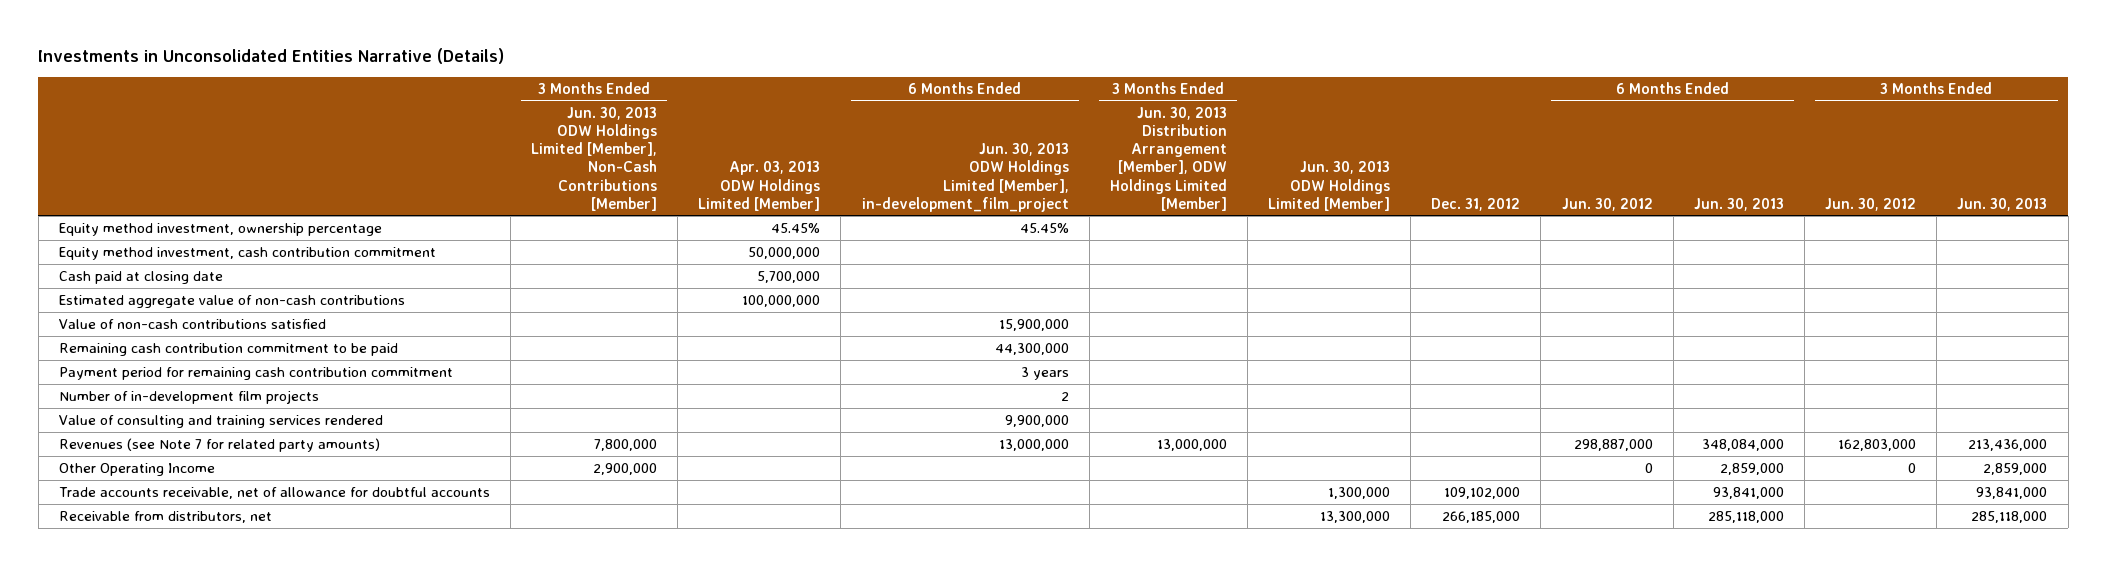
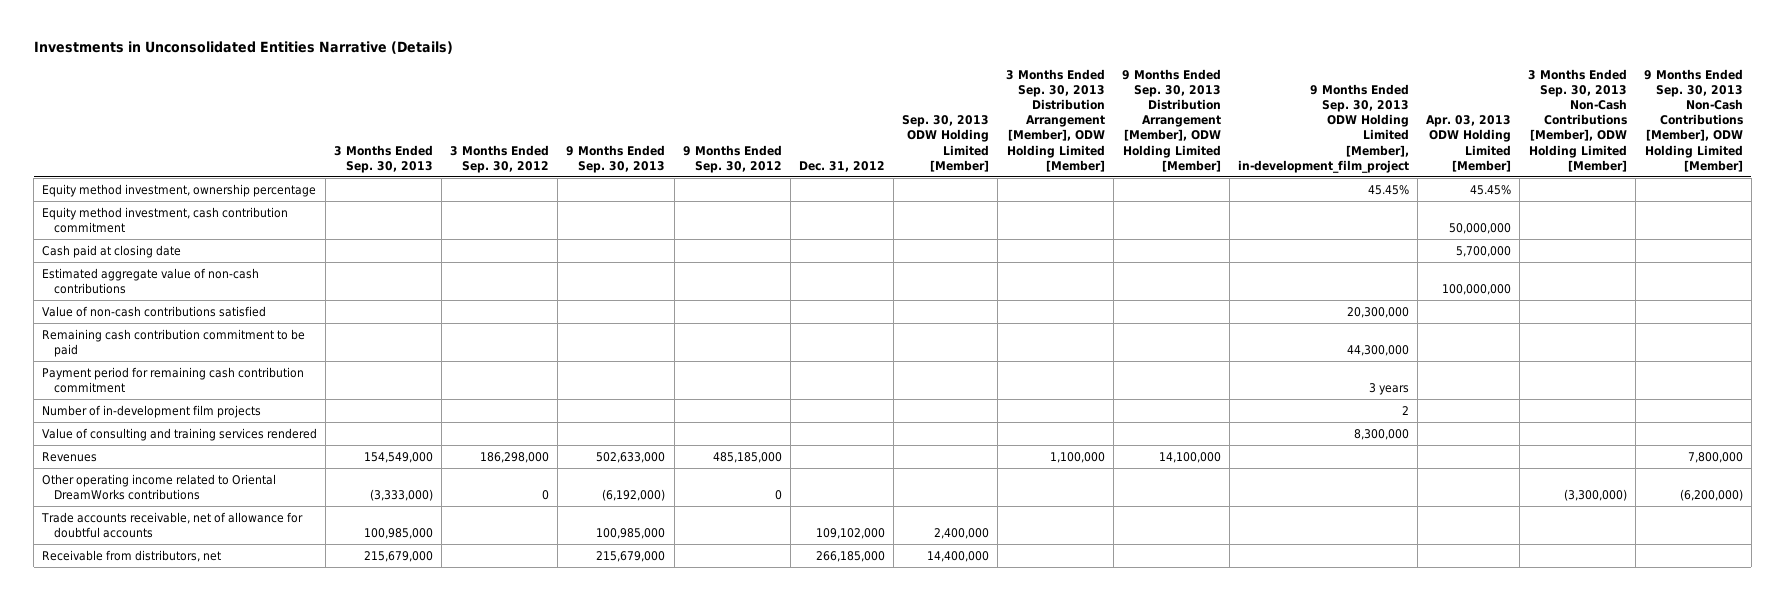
- | 3 Months Ended Jun. 30, 2013 ODW Holdings Limited [Member], Non-Cash Contributions [Member] | Apr. 03, 2013 ODW Holdings Limited [Member] | 6 Months Ended Jun. 30, 2013 ODW Holdings Limited [Member], in-development_film_project | 3 Months Ended Jun. 30, 2013 Distribution Arrangement [Member], ODW Holdings Limited [Member] | Jun. 30, 2013 ODW Holdings Limited [Member] | Dec. 31, 2012 | 6 Months Ended Jun. 30, 2012 | 6 Months Ended Jun. 30, 2013 | 3 Months Ended Jun. 30, 2012 | 3 Months Ended Jun. 30, 2013
+ | 3 Months Ended Sep. 30, 2013 | 3 Months Ended Sep. 30, 2012 | 9 Months Ended Sep. 30, 2013 | 9 Months Ended Sep. 30, 2012 | Dec. 31, 2012 | Sep. 30, 2013 ODW Holding Limited [Member] | 3 Months Ended Sep. 30, 2013 Distribution Arrangement [Member], ODW Holding Limited [Member] | 9 Months Ended Sep. 30, 2013 Distribution Arrangement [Member], ODW Holding Limited [Member] | 9 Months Ended Sep. 30, 2013 ODW Holding Limited [Member], in-development_film_project | Apr. 03, 2013 ODW Holding Limited [Member] | 3 Months Ended Sep. 30, 2013 Non-Cash Contributions [Member], ODW Holding Limited [Member] | 9 Months Ended Sep. 30, 2013 Non-Cash Contributions [Member], ODW Holding Limited [Member]
- Revenues (see Note 7 for related party amounts) | 7,800,000 | | 13,000,000 | 13,000,000 | | | 298,887,000 | 348,084,000 | 162,803,000 | 213,436,000
- Other Operating Income | 2,900,000 | | | | | | 0 | 2,859,000 | 0 | 2,859,000
+ Revenues | 154,549,000 | 186,298,000 | 502,633,000 | 485,185,000 | | | 1,100,000 | 14,100,000 | | | | 7,800,000
+ Other operating income related to Oriental DreamWorks contributions | (3,333,000) | 0 | (6,192,000) | 0 | | | | | | | (3,300,000) | (6,200,000)

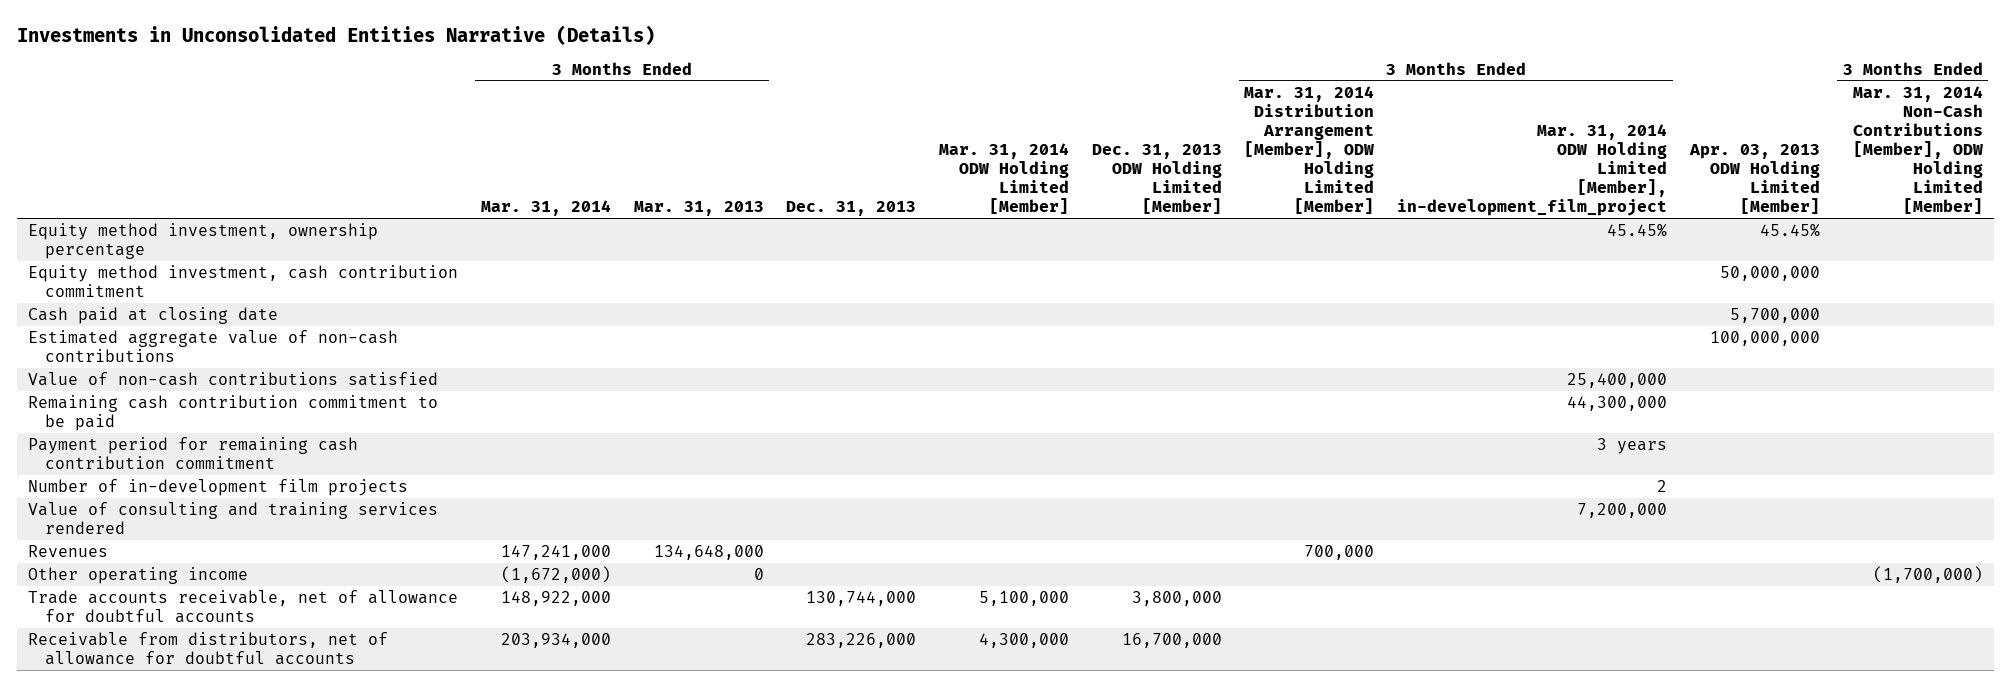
- | 3 Months Ended Sep. 30, 2013 | 3 Months Ended Sep. 30, 2012 | 9 Months Ended Sep. 30, 2013 | 9 Months Ended Sep. 30, 2012 | Dec. 31, 2012 | Sep. 30, 2013 ODW Holding Limited [Member] | 3 Months Ended Sep. 30, 2013 Distribution Arrangement [Member], ODW Holding Limited [Member] | 9 Months Ended Sep. 30, 2013 Distribution Arrangement [Member], ODW Holding Limited [Member] | 9 Months Ended Sep. 30, 2013 ODW Holding Limited [Member], in-development_film_project | Apr. 03, 2013 ODW Holding Limited [Member] | 3 Months Ended Sep. 30, 2013 Non-Cash Contributions [Member], ODW Holding Limited [Member] | 9 Months Ended Sep. 30, 2013 Non-Cash Contributions [Member], ODW Holding Limited [Member]
+ | 3 Months Ended Mar. 31, 2014 | 3 Months Ended Mar. 31, 2013 | Dec. 31, 2013 | Mar. 31, 2014 ODW Holding Limited [Member] | Dec. 31, 2013 ODW Holding Limited [Member] | 3 Months Ended Mar. 31, 2014 Distribution Arrangement [Member], ODW Holding Limited [Member] | 3 Months Ended Mar. 31, 2014 ODW Holding Limited [Member], in-development_film_project | Apr. 03, 2013 ODW Holding Limited [Member] | 3 Months Ended Mar. 31, 2014 Non-Cash Contributions [Member], ODW Holding Limited [Member]
- Other operating income related to Oriental DreamWorks contributions | (3,333,000) | 0 | (6,192,000) | 0 | | | | | | | (3,300,000) | (6,200,000)
+ Other operating income | (1,672,000) | 0 | | | | | | | (1,700,000)
- Receivable from distributors, net | 215,679,000 | | 215,679,000 | | 266,185,000 | 14,400,000 | | | | | |
+ Receivable from distributors, net of allowance for doubtful accounts | 203,934,000 | | 283,226,000 | 4,300,000 | 16,700,000 | | | |

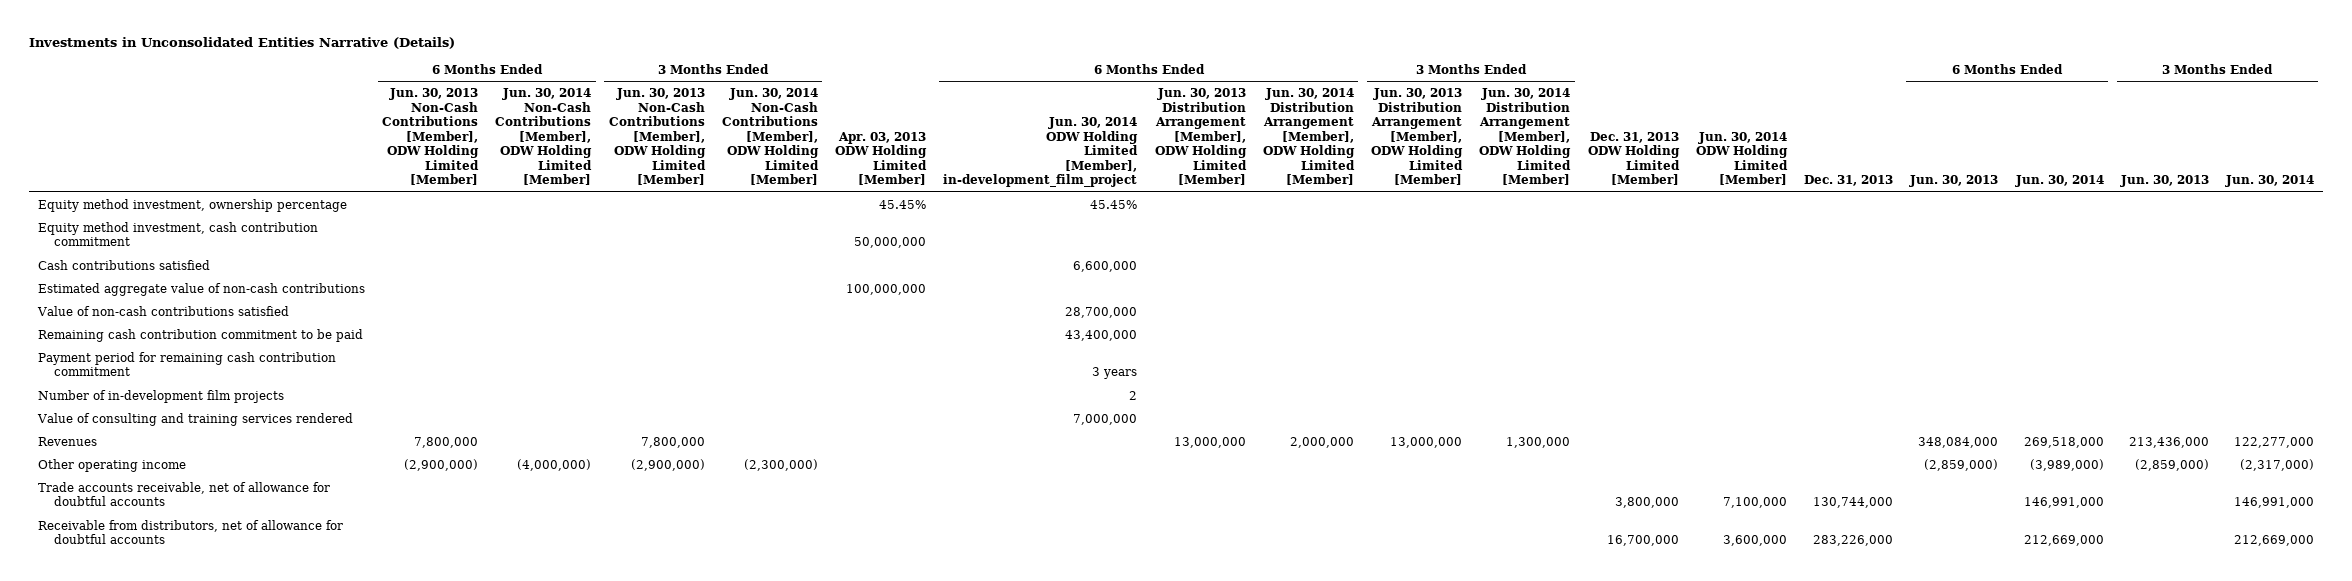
- | 3 Months Ended Mar. 31, 2014 | 3 Months Ended Mar. 31, 2013 | Dec. 31, 2013 | Mar. 31, 2014 ODW Holding Limited [Member] | Dec. 31, 2013 ODW Holding Limited [Member] | 3 Months Ended Mar. 31, 2014 Distribution Arrangement [Member], ODW Holding Limited [Member] | 3 Months Ended Mar. 31, 2014 ODW Holding Limited [Member], in-development_film_project | Apr. 03, 2013 ODW Holding Limited [Member] | 3 Months Ended Mar. 31, 2014 Non-Cash Contributions [Member], ODW Holding Limited [Member]
+ | 6 Months Ended Jun. 30, 2013 Non-Cash Contributions [Member], ODW Holding Limited [Member] | 6 Months Ended Jun. 30, 2014 Non-Cash Contributions [Member], ODW Holding Limited [Member] | 3 Months Ended Jun. 30, 2013 Non-Cash Contributions [Member], ODW Holding Limited [Member] | 3 Months Ended Jun. 30, 2014 Non-Cash Contributions [Member], ODW Holding Limited [Member] | Apr. 03, 2013 ODW Holding Limited [Member] | 6 Months Ended Jun. 30, 2014 ODW Holding Limited [Member], in-development_film_project | 6 Months Ended Jun. 30, 2013 Distribution Arrangement [Member], ODW Holding Limited [Member] | 6 Months Ended Jun. 30, 2014 Distribution Arrangement [Member], ODW Holding Limited [Member] | 3 Months Ended Jun. 30, 2013 Distribution Arrangement [Member], ODW Holding Limited [Member] | 3 Months Ended Jun. 30, 2014 Distribution Arrangement [Member], ODW Holding Limited [Member] | Dec. 31, 2013 ODW Holding Limited [Member] | Jun. 30, 2014 ODW Holding Limited [Member] | Dec. 31, 2013 | 6 Months Ended Jun. 30, 2013 | 6 Months Ended Jun. 30, 2014 | 3 Months Ended Jun. 30, 2013 | 3 Months Ended Jun. 30, 2014
- Cash paid at closing date | | | | | | | | 5,700,000 |
+ Cash contributions satisfied | | | | | | 6,600,000 | | | | | | | | | | |

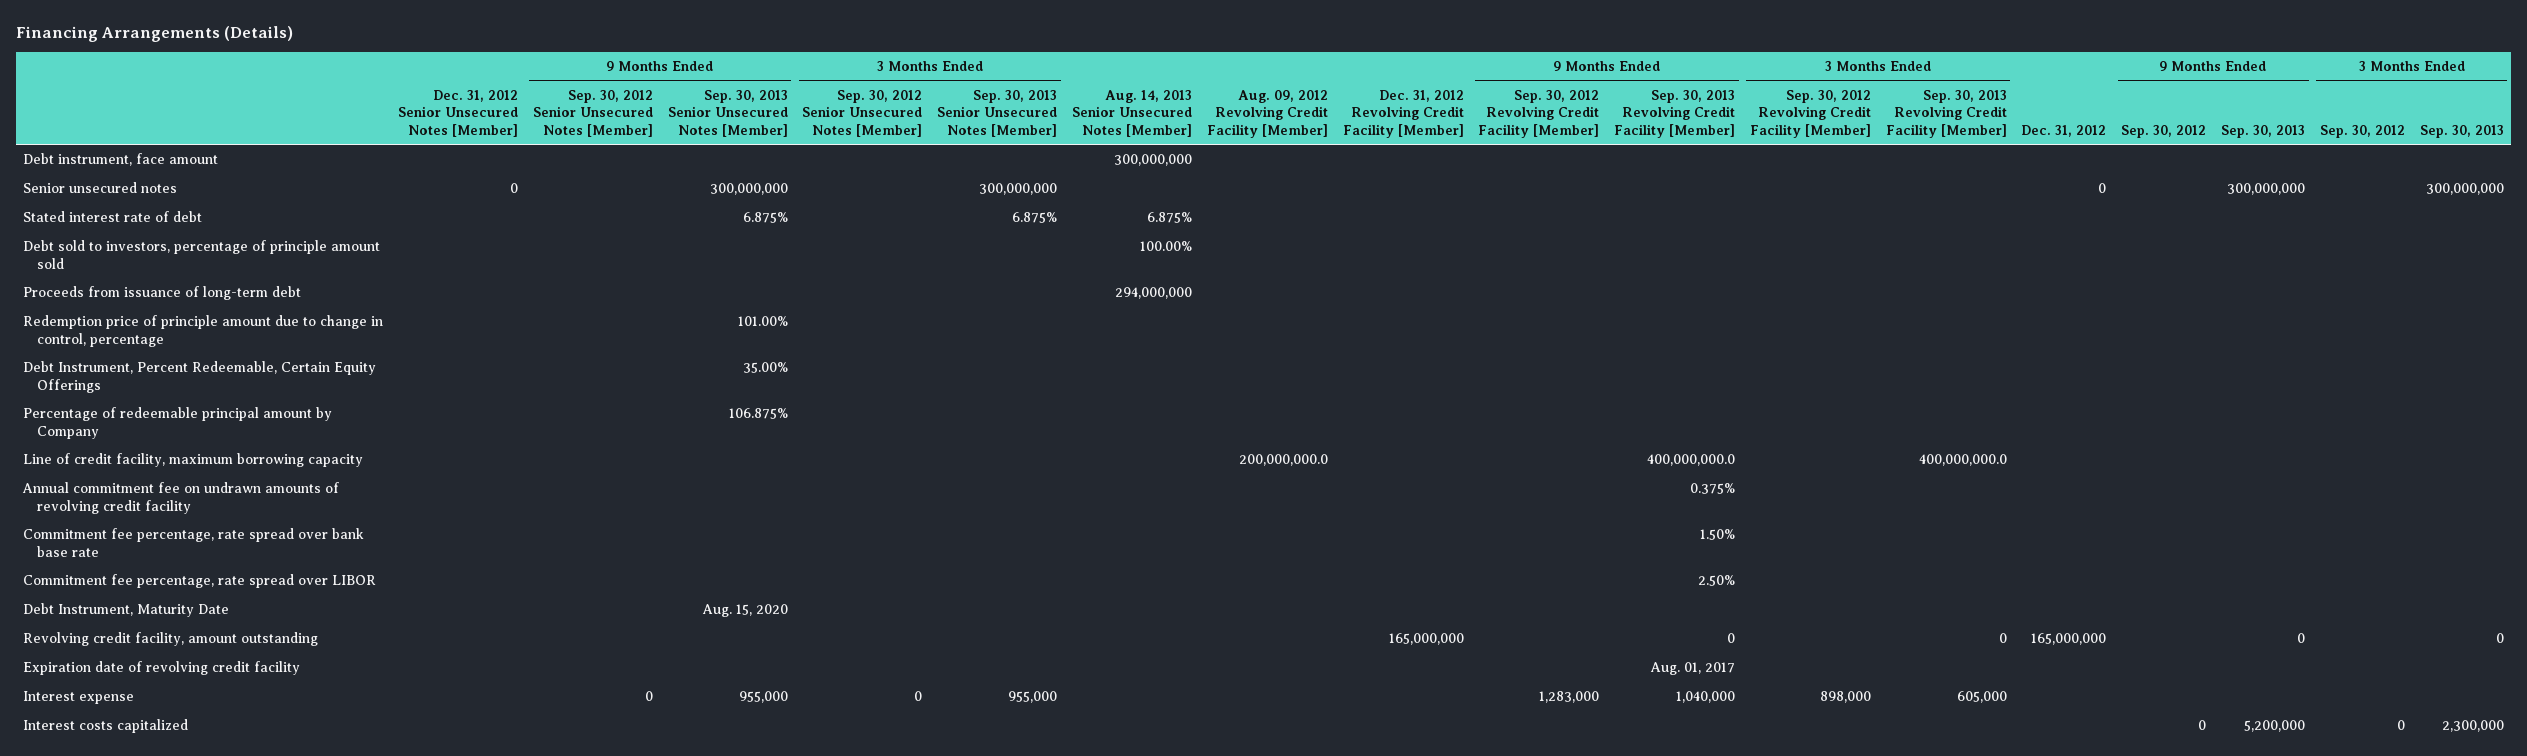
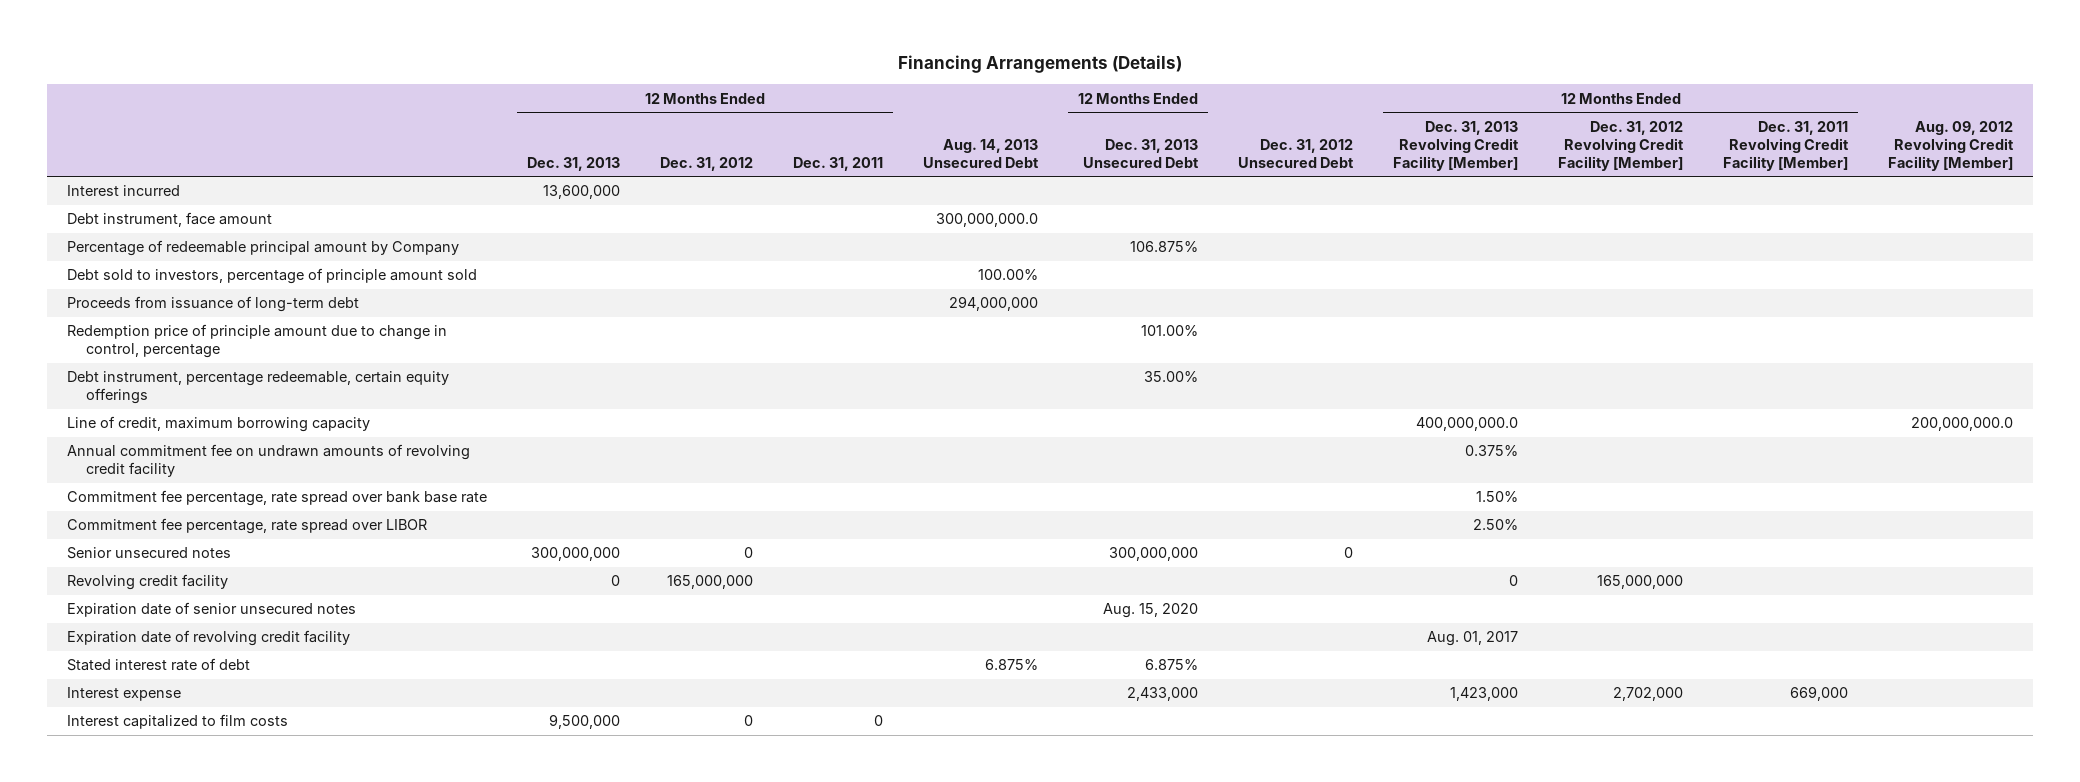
- | Dec. 31, 2012 Senior Unsecured Notes [Member] | 9 Months Ended Sep. 30, 2012 Senior Unsecured Notes [Member] | 9 Months Ended Sep. 30, 2013 Senior Unsecured Notes [Member] | 3 Months Ended Sep. 30, 2012 Senior Unsecured Notes [Member] | 3 Months Ended Sep. 30, 2013 Senior Unsecured Notes [Member] | Aug. 14, 2013 Senior Unsecured Notes [Member] | Aug. 09, 2012 Revolving Credit Facility [Member] | Dec. 31, 2012 Revolving Credit Facility [Member] | 9 Months Ended Sep. 30, 2012 Revolving Credit Facility [Member] | 9 Months Ended Sep. 30, 2013 Revolving Credit Facility [Member] | 3 Months Ended Sep. 30, 2012 Revolving Credit Facility [Member] | 3 Months Ended Sep. 30, 2013 Revolving Credit Facility [Member] | Dec. 31, 2012 | 9 Months Ended Sep. 30, 2012 | 9 Months Ended Sep. 30, 2013 | 3 Months Ended Sep. 30, 2012 | 3 Months Ended Sep. 30, 2013
+ | 12 Months Ended Dec. 31, 2013 | 12 Months Ended Dec. 31, 2012 | 12 Months Ended Dec. 31, 2011 | Aug. 14, 2013 Unsecured Debt | 12 Months Ended Dec. 31, 2013 Unsecured Debt | Dec. 31, 2012 Unsecured Debt | 12 Months Ended Dec. 31, 2013 Revolving Credit Facility [Member] | 12 Months Ended Dec. 31, 2012 Revolving Credit Facility [Member] | 12 Months Ended Dec. 31, 2011 Revolving Credit Facility [Member] | Aug. 09, 2012 Revolving Credit Facility [Member]
+ Interest incurred | 13,600,000 | | | | | | | | |
moved up: Percentage of redeemable principal amount by Company | | | | | 106.875% | | | | |
- Debt Instrument, Percent Redeemable, Certain Equity Offerings | | | 35.00% | | | | | | | | | | | | | |
- Line of credit facility, maximum borrowing capacity | | | | | | | 200,000,000.0 | | | 400,000,000.0 | | 400,000,000.0 | | | | |
+ Debt instrument, percentage redeemable, certain equity offerings | | | | | 35.00% | | | | |
+ Line of credit, maximum borrowing capacity | | | | | | | 400,000,000.0 | | | 200,000,000.0
- Debt Instrument, Maturity Date | | | Aug. 15, 2020 | | | | | | | | | | | | | |
- Revolving credit facility, amount outstanding | | | | | | | | 165,000,000 | | 0 | | 0 | 165,000,000 | | 0 | | 0
moved down: Senior unsecured notes | 300,000,000 | 0 | | | 300,000,000 | 0 | | | |
+ Revolving credit facility | 0 | 165,000,000 | | | | | 0 | 165,000,000 | |
+ Expiration date of senior unsecured notes | | | | | Aug. 15, 2020 | | | | |
moved down: Stated interest rate of debt | | | | 6.875% | 6.875% | | | | |
- Interest costs capitalized | | | | | | | | | | | | | | 0 | 5,200,000 | 0 | 2,300,000
+ Interest capitalized to film costs | 9,500,000 | 0 | 0 | | | | | | |

